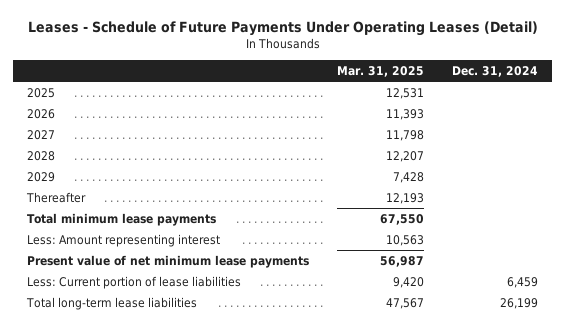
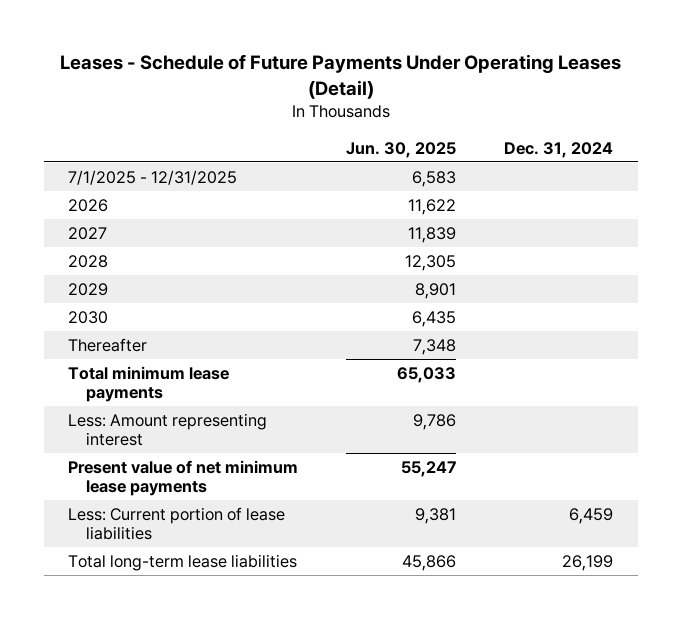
- | Mar. 31, 2025 | Dec. 31, 2024
+ | Jun. 30, 2025 | Dec. 31, 2024
- 2025 | 12,531 |
+ 7/1/2025 - 12/31/2025 | 6,583 |
+ 2030 | 6,435 |

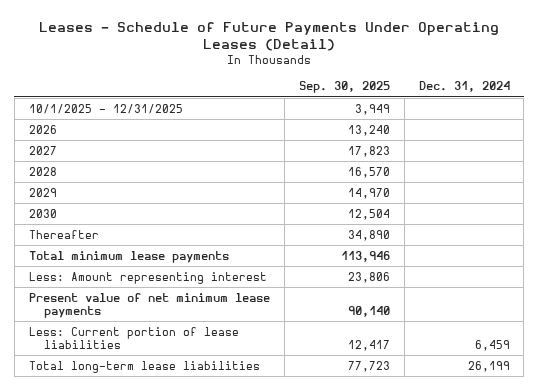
- | Jun. 30, 2025 | Dec. 31, 2024
+ | Sep. 30, 2025 | Dec. 31, 2024
- 7/1/2025 - 12/31/2025 | 6,583 |
+ 10/1/2025 - 12/31/2025 | 3,949 |

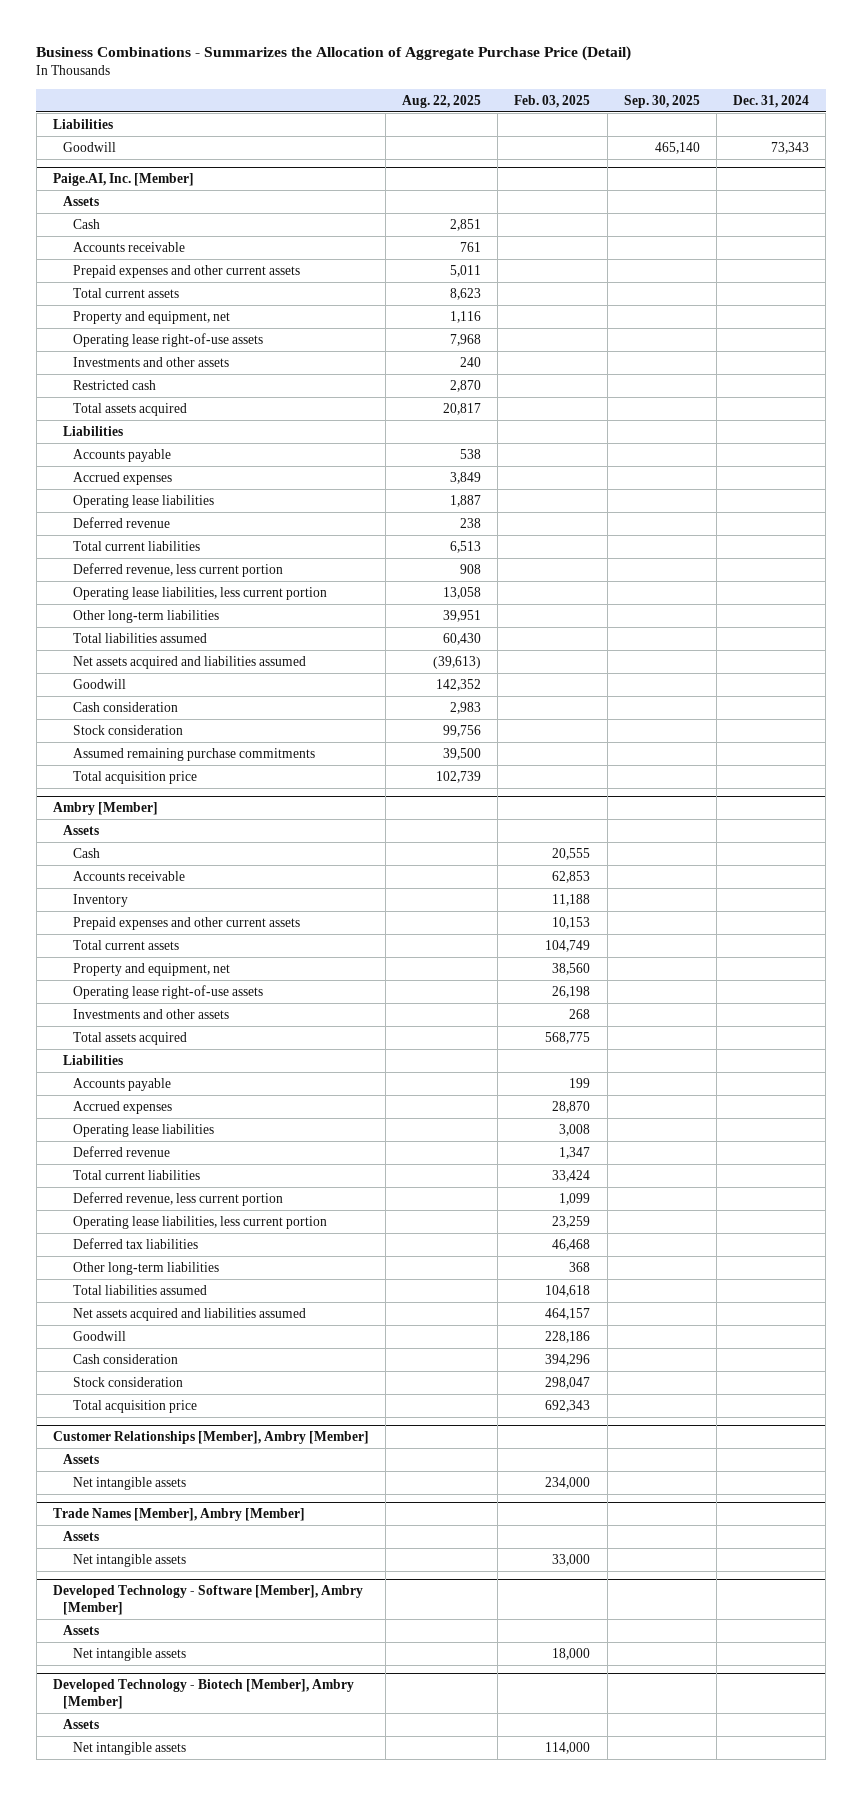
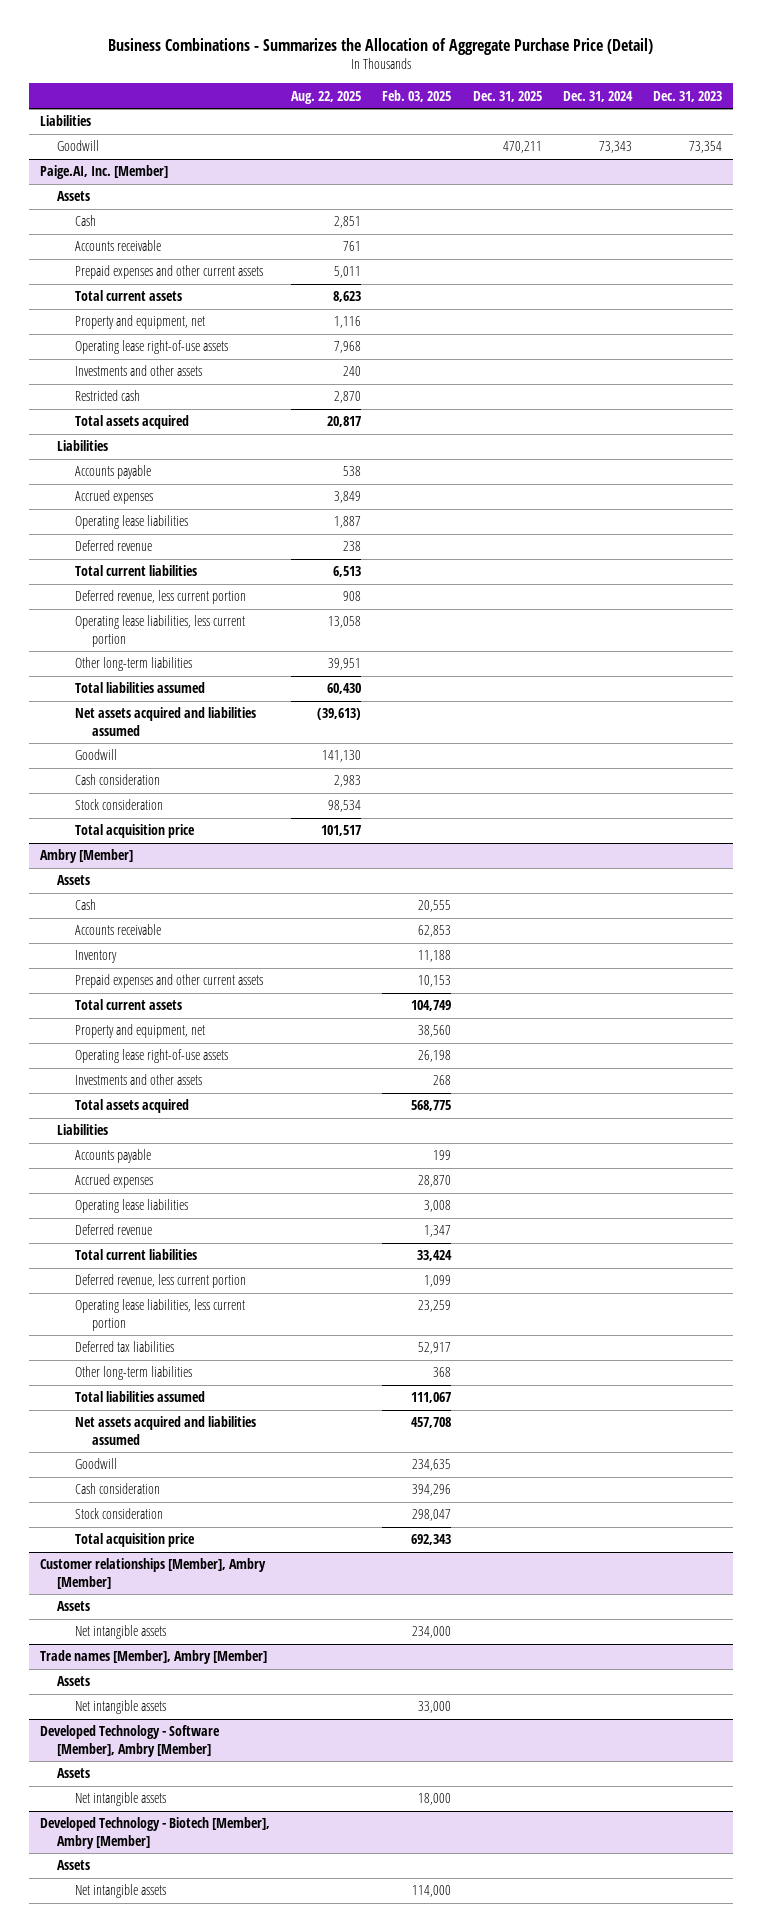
- | Aug. 22, 2025 | Feb. 03, 2025 | Sep. 30, 2025 | Dec. 31, 2024
+ | Aug. 22, 2025 | Feb. 03, 2025 | Dec. 31, 2025 | Dec. 31, 2024 | Dec. 31, 2023
@ Paige.AI, Inc. [Member]
- Goodwill | 142,352 | | |
+ Goodwill | 141,130 | | | |
- Stock consideration | 99,756 | | |
- Assumed remaining purchase commitments | 39,500 | | |
- Total acquisition price | 102,739 | | |
+ Stock consideration | 98,534 | | | |
+ Total acquisition price | 101,517 | | | |
@ Ambry [Member]
- Deferred tax liabilities | | 46,468 | |
+ Deferred tax liabilities | | 52,917 | | |
- Total liabilities assumed | | 104,618 | |
- Net assets acquired and liabilities assumed | | 464,157 | |
- Goodwill | | 228,186 | |
+ Total liabilities assumed | | 111,067 | | |
+ Net assets acquired and liabilities assumed | | 457,708 | | |
+ Goodwill | | 234,635 | | |
- Customer Relationships [Member], Ambry [Member]
+ Customer relationships [Member], Ambry [Member]
- Trade Names [Member], Ambry [Member]
+ Trade names [Member], Ambry [Member]

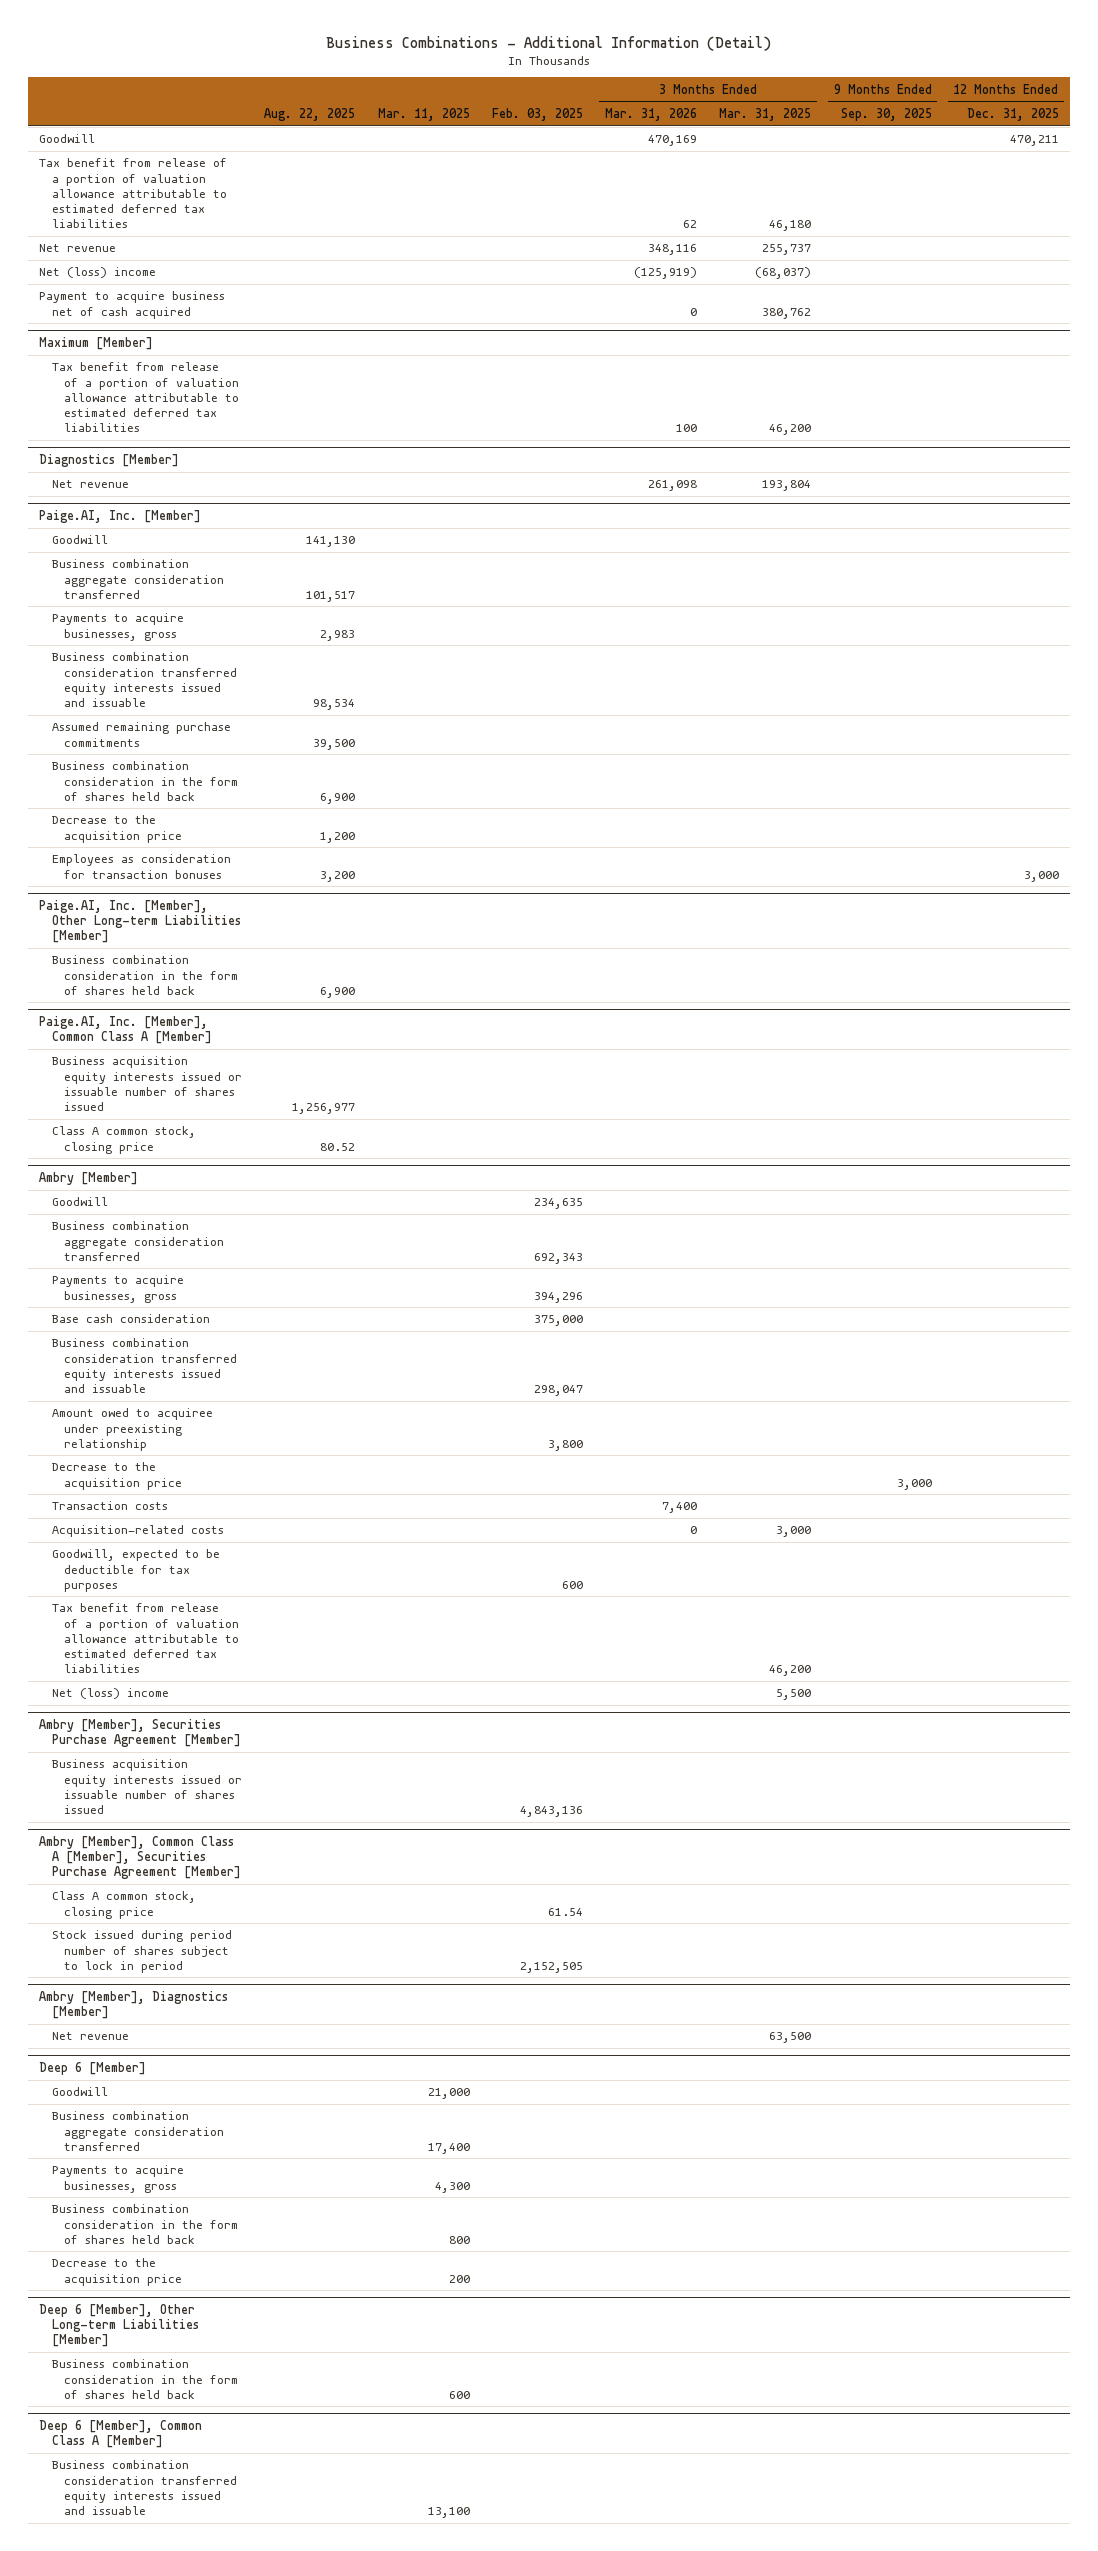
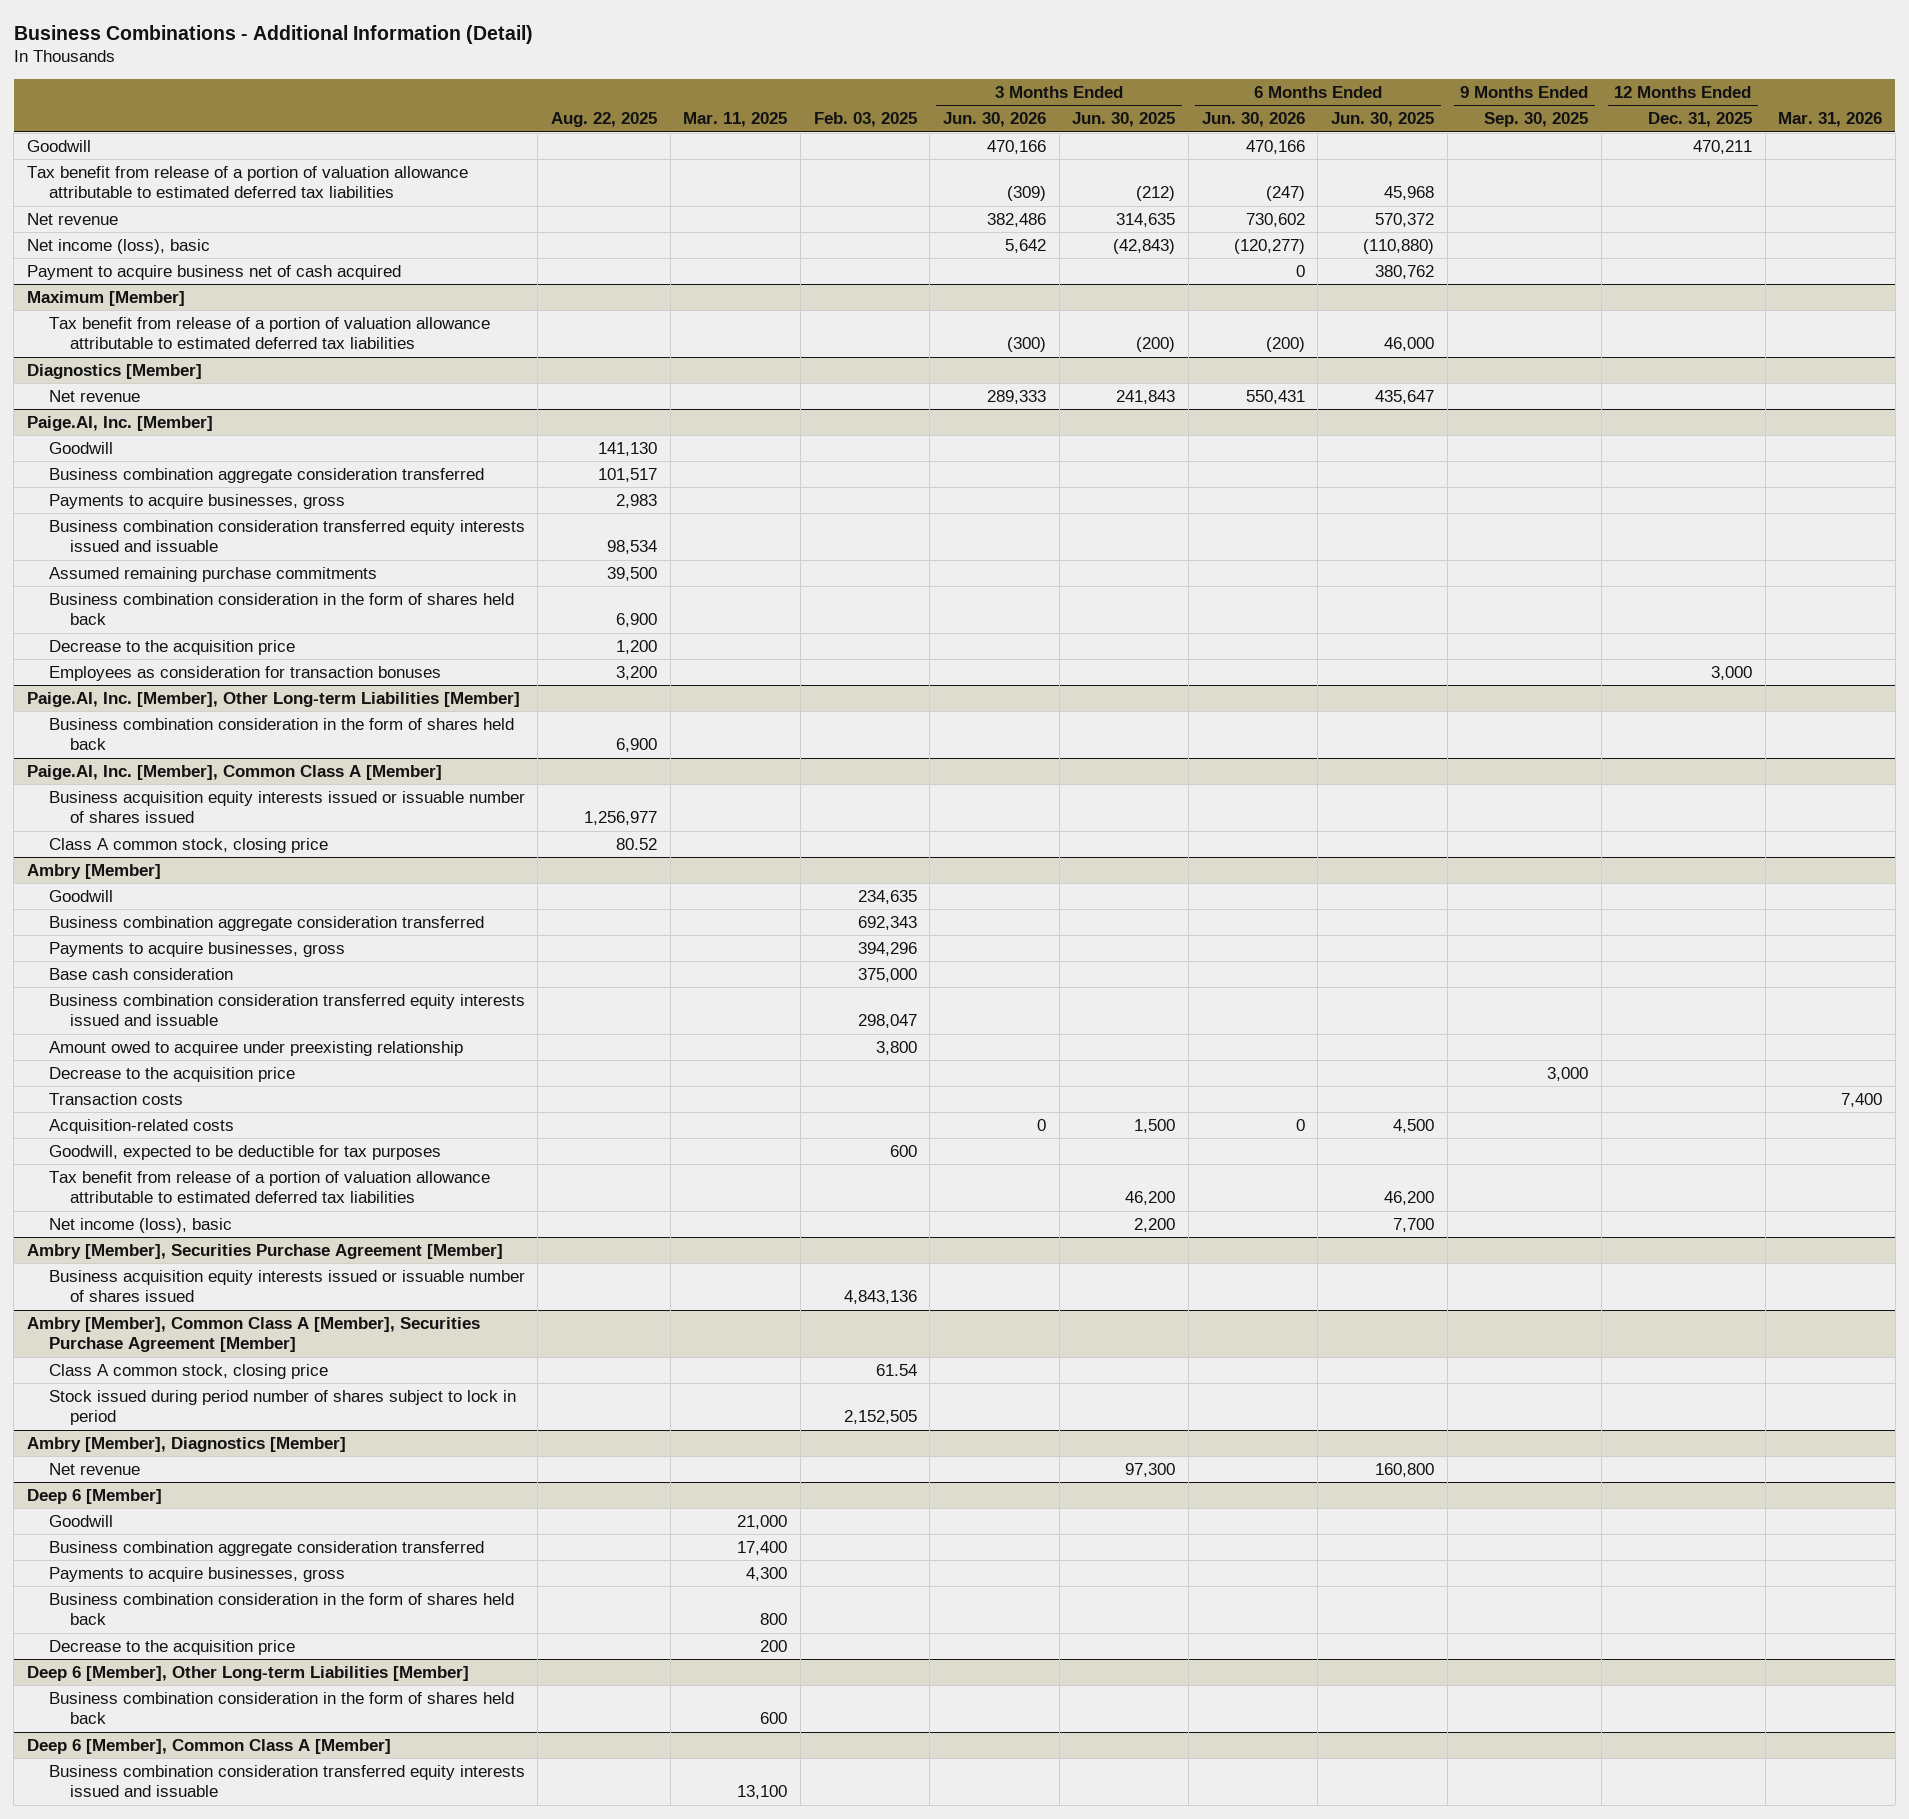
- | Aug. 22, 2025 | Mar. 11, 2025 | Feb. 03, 2025 | 3 Months Ended Mar. 31, 2026 | 3 Months Ended Mar. 31, 2025 | 9 Months Ended Sep. 30, 2025 | 12 Months Ended Dec. 31, 2025
+ | Aug. 22, 2025 | Mar. 11, 2025 | Feb. 03, 2025 | 3 Months Ended Jun. 30, 2026 | 3 Months Ended Jun. 30, 2025 | 6 Months Ended Jun. 30, 2026 | 6 Months Ended Jun. 30, 2025 | 9 Months Ended Sep. 30, 2025 | 12 Months Ended Dec. 31, 2025 | Mar. 31, 2026
- Net (loss) income | | | | (125,919) | (68,037) | |
+ Net income (loss), basic | | | | 5,642 | (42,843) | (120,277) | (110,880) | | |
@ Ambry [Member]
- Net (loss) income | | | | | 5,500 | |
+ Net income (loss), basic | | | | | 2,200 | | 7,700 | | |

